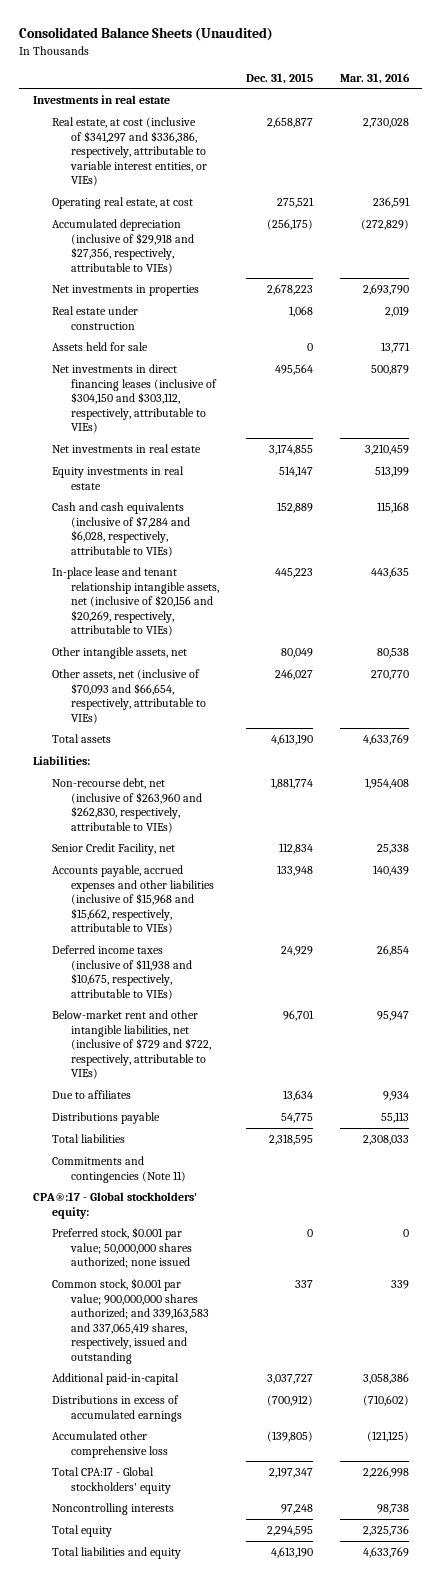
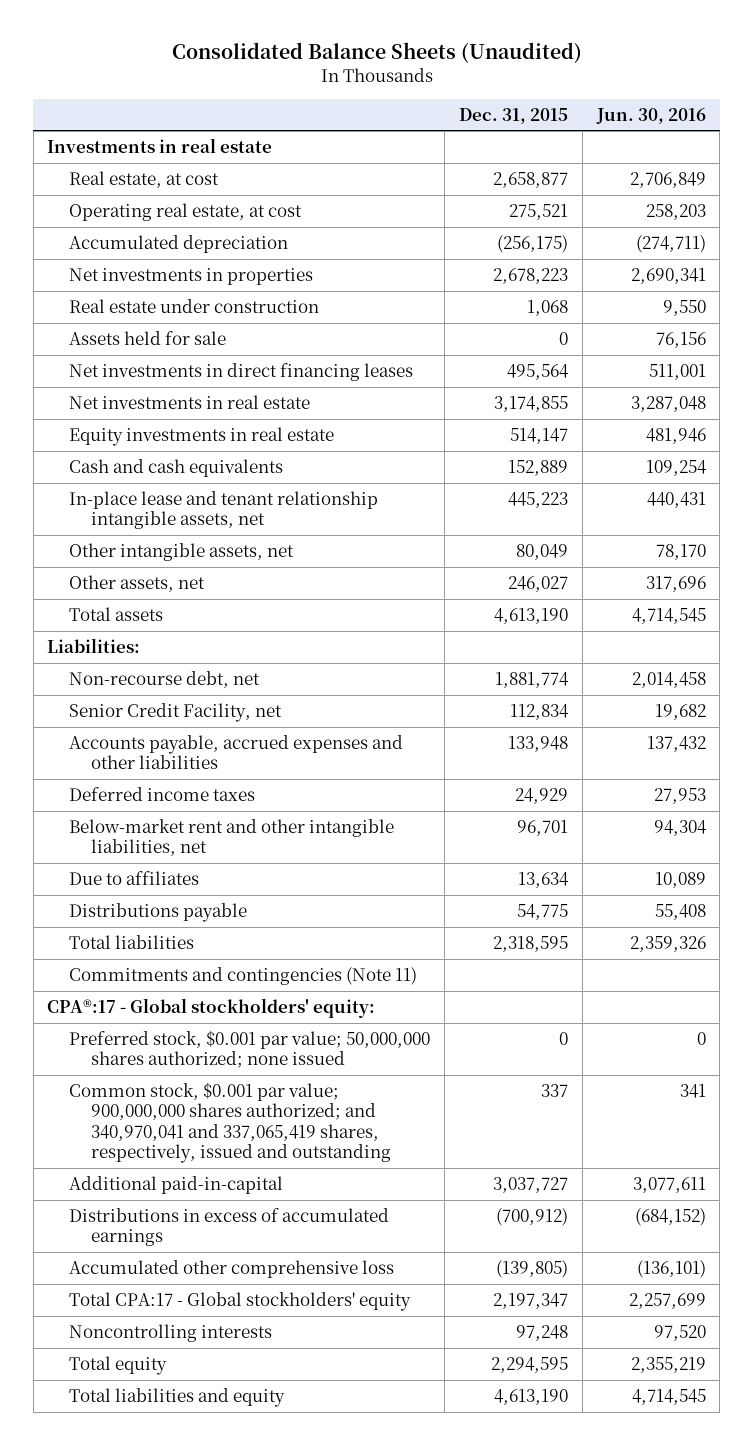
- | Dec. 31, 2015 | Mar. 31, 2016
+ | Dec. 31, 2015 | Jun. 30, 2016
- Real estate, at cost (inclusive of $341,297 and $336,386, respectively, attributable to variable interest entities, or VIEs) | 2,658,877 | 2,730,028
+ Real estate, at cost | 2,658,877 | 2,706,849
- Accumulated depreciation (inclusive of $29,918 and $27,356, respectively, attributable to VIEs) | (256,175) | (272,829)
+ Accumulated depreciation | (256,175) | (274,711)
- Net investments in direct financing leases (inclusive of $304,150 and $303,112, respectively, attributable to VIEs) | 495,564 | 500,879
+ Net investments in direct financing leases | 495,564 | 511,001
- Cash and cash equivalents (inclusive of $7,284 and $6,028, respectively, attributable to VIEs) | 152,889 | 115,168
- In-place lease and tenant relationship intangible assets, net (inclusive of $20,156 and $20,269, respectively, attributable to VIEs) | 445,223 | 443,635
+ Cash and cash equivalents | 152,889 | 109,254
+ In-place lease and tenant relationship intangible assets, net | 445,223 | 440,431
- Other assets, net (inclusive of $70,093 and $66,654, respectively, attributable to VIEs) | 246,027 | 270,770
+ Other assets, net | 246,027 | 317,696
- Non-recourse debt, net (inclusive of $263,960 and $262,830, respectively, attributable to VIEs) | 1,881,774 | 1,954,408
+ Non-recourse debt, net | 1,881,774 | 2,014,458
- Accounts payable, accrued expenses and other liabilities (inclusive of $15,968 and $15,662, respectively, attributable to VIEs) | 133,948 | 140,439
- Deferred income taxes (inclusive of $11,938 and $10,675, respectively, attributable to VIEs) | 24,929 | 26,854
- Below-market rent and other intangible liabilities, net (inclusive of $729 and $722, respectively, attributable to VIEs) | 96,701 | 95,947
+ Accounts payable, accrued expenses and other liabilities | 133,948 | 137,432
+ Deferred income taxes | 24,929 | 27,953
+ Below-market rent and other intangible liabilities, net | 96,701 | 94,304
- Common stock, $0.001 par value; 900,000,000 shares authorized; and 339,163,583 and 337,065,419 shares, respectively, issued and outstanding | 337 | 339
+ Common stock, $0.001 par value; 900,000,000 shares authorized; and 340,970,041 and 337,065,419 shares, respectively, issued and outstanding | 337 | 341

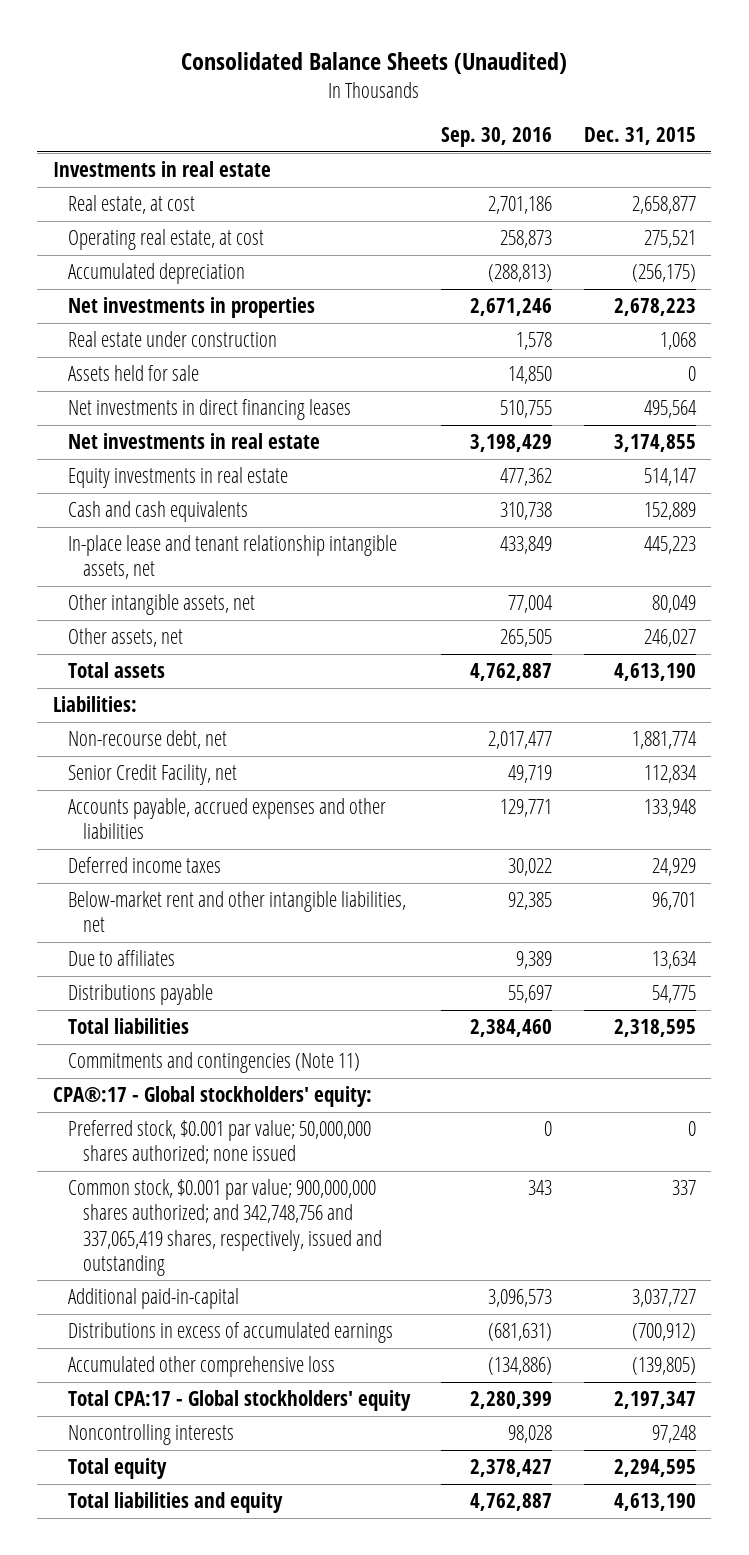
- | Dec. 31, 2015 | Jun. 30, 2016
+ | Sep. 30, 2016 | Dec. 31, 2015
- Common stock, $0.001 par value; 900,000,000 shares authorized; and 340,970,041 and 337,065,419 shares, respectively, issued and outstanding | 337 | 341
+ Common stock, $0.001 par value; 900,000,000 shares authorized; and 342,748,756 and 337,065,419 shares, respectively, issued and outstanding | 343 | 337

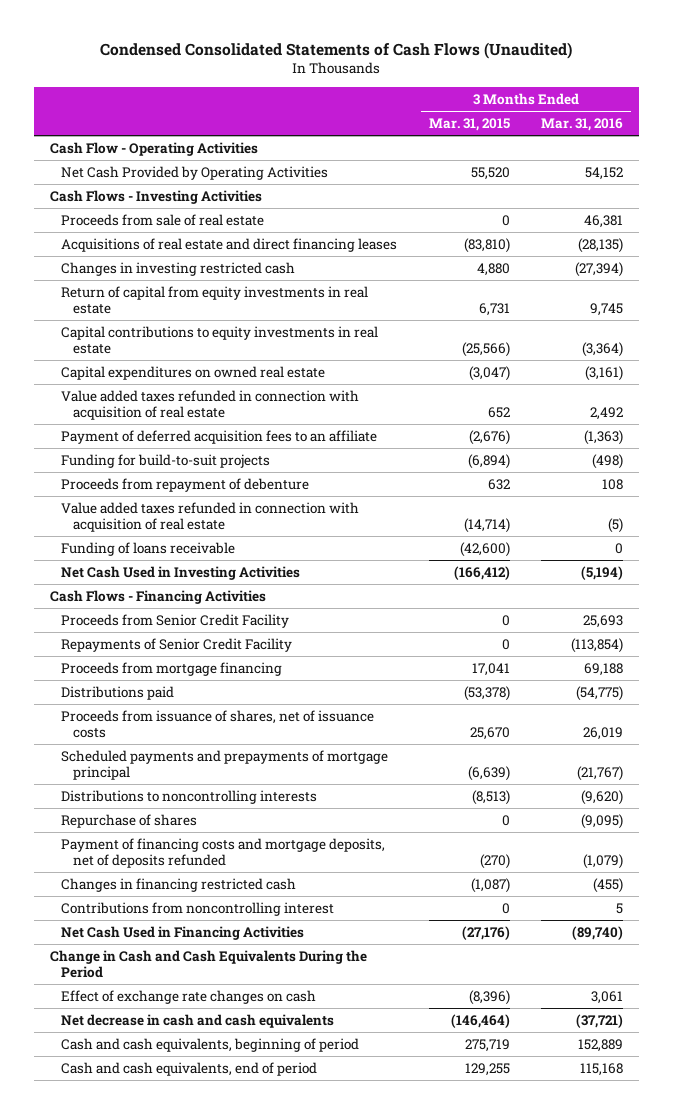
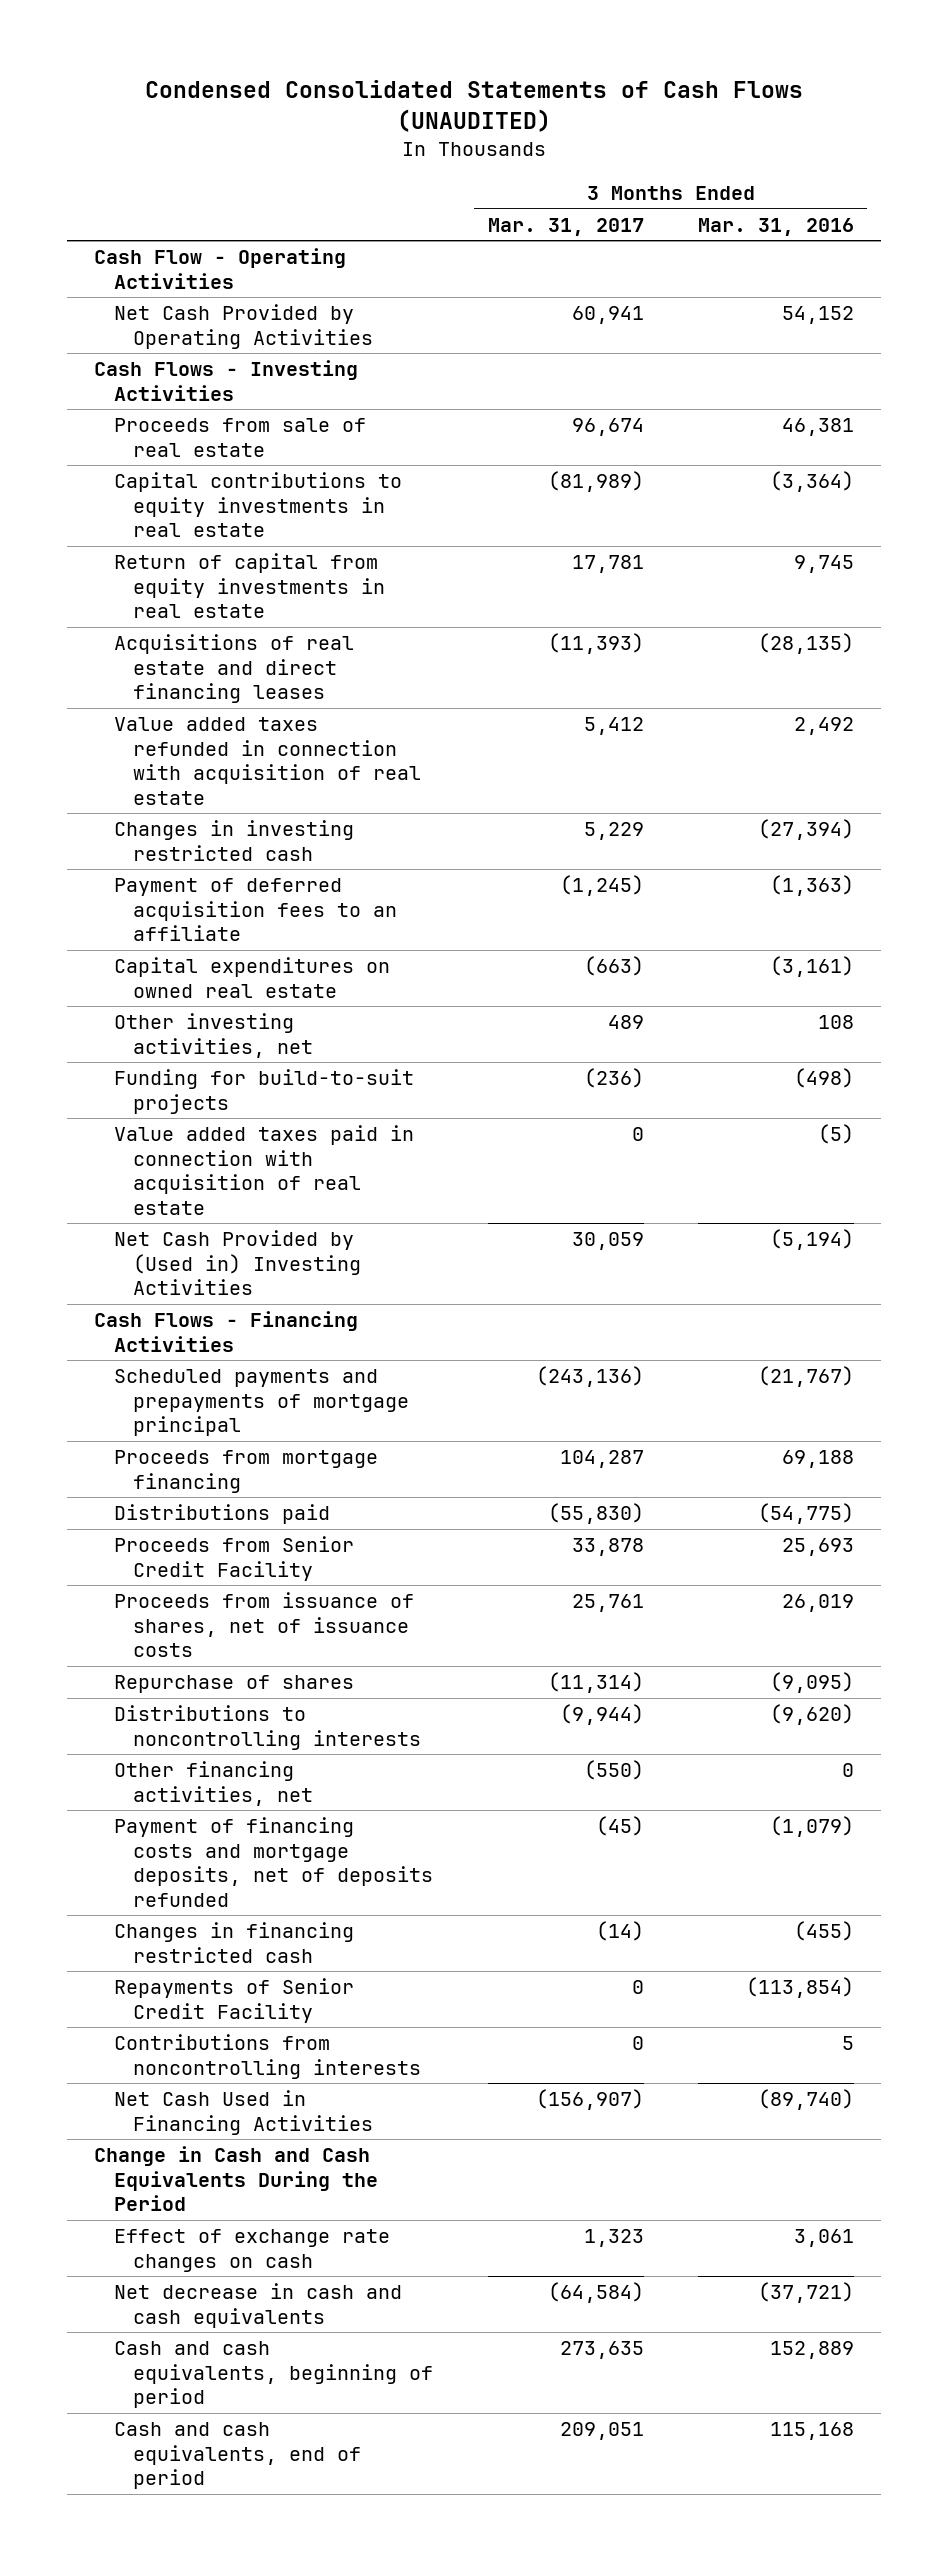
- Condensed Consolidated Statements of Cash Flows (Unaudited)
+ Condensed Consolidated Statements of Cash Flows (UNAUDITED)
- | 3 Months Ended Mar. 31, 2015 | 3 Months Ended Mar. 31, 2016
+ | 3 Months Ended Mar. 31, 2017 | 3 Months Ended Mar. 31, 2016
moved down: Return of capital from equity investments in real estate | 17,781 | 9,745
moved down: Acquisitions of real estate and direct financing leases | (11,393) | (28,135)
moved down: Changes in investing restricted cash | 5,229 | (27,394)
moved down: Capital expenditures on owned real estate | (663) | (3,161)
+ Other investing activities, net | 489 | 108
- Proceeds from repayment of debenture | 632 | 108
- Value added taxes refunded in connection with acquisition of real estate | (14,714) | (5)
- Funding of loans receivable | (42,600) | 0
- Net Cash Used in Investing Activities | (166,412) | (5,194)
+ Value added taxes paid in connection with acquisition of real estate | 0 | (5)
+ Net Cash Provided by (Used in) Investing Activities | 30,059 | (5,194)
moved up: Scheduled payments and prepayments of mortgage principal | (243,136) | (21,767)
moved down: Proceeds from Senior Credit Facility | 33,878 | 25,693
moved down: Distributions to noncontrolling interests | (9,944) | (9,620)
+ Other financing activities, net | (550) | 0
- Contributions from noncontrolling interest | 0 | 5
moved down: Repayments of Senior Credit Facility | 0 | (113,854)
+ Contributions from noncontrolling interests | 0 | 5

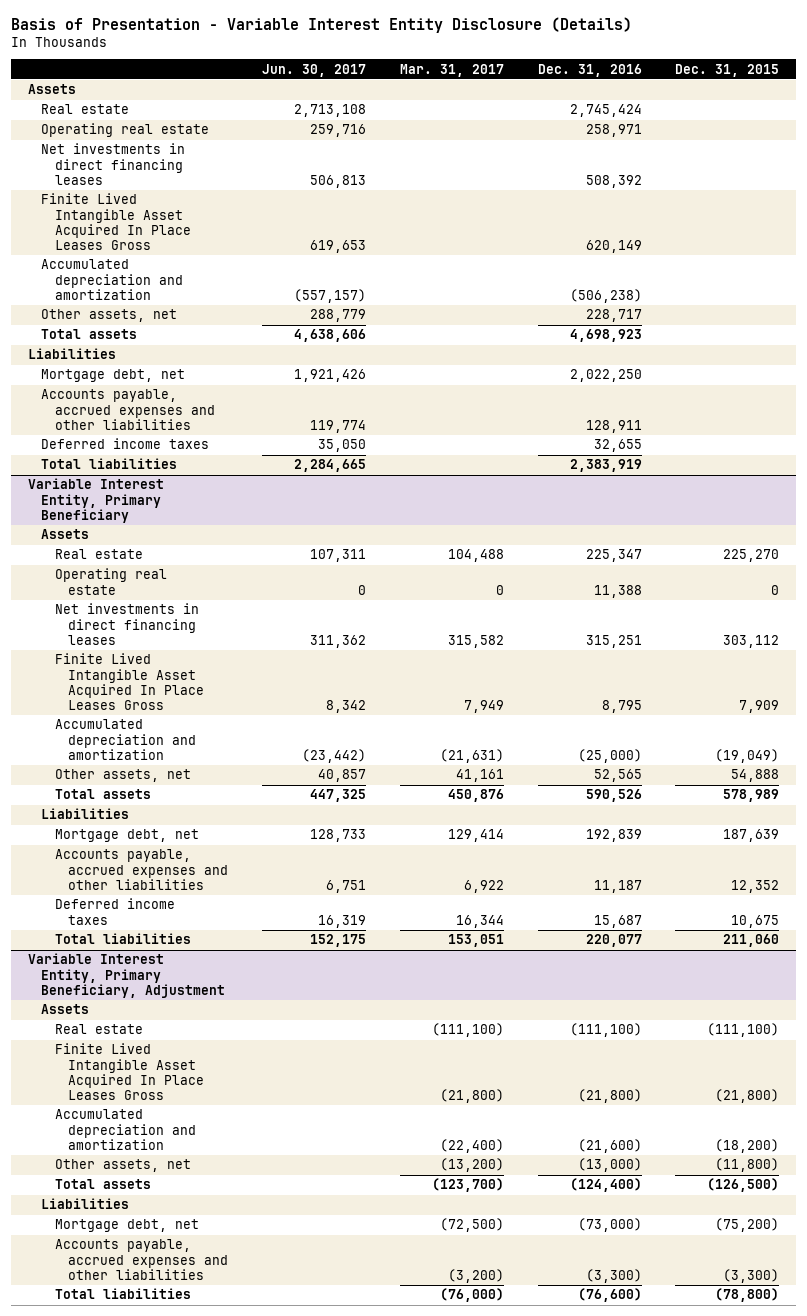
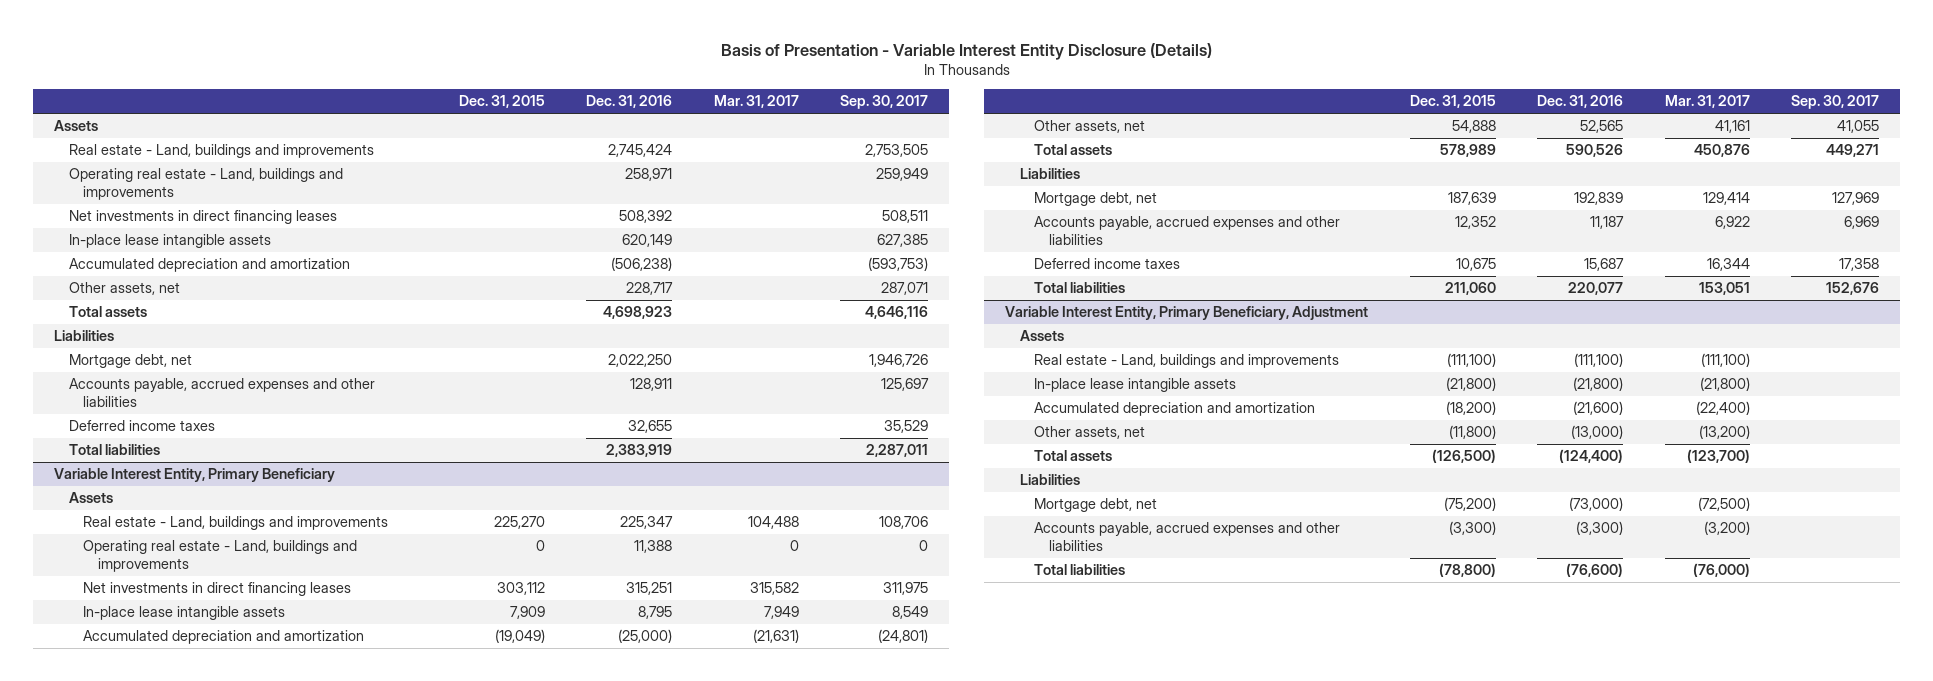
- | Jun. 30, 2017 | Mar. 31, 2017 | Dec. 31, 2016 | Dec. 31, 2015
+ | Dec. 31, 2015 | Dec. 31, 2016 | Mar. 31, 2017 | Sep. 30, 2017
- Real estate | 2,713,108 | | 2,745,424 |
- Operating real estate | 259,716 | | 258,971 |
+ Real estate - Land, buildings and improvements | | 2,745,424 | | 2,753,505
+ Operating real estate - Land, buildings and improvements | | 258,971 | | 259,949
- Finite Lived Intangible Asset Acquired In Place Leases Gross | 619,653 | | 620,149 |
+ In-place lease intangible assets | | 620,149 | | 627,385
@ Variable Interest Entity, Primary Beneficiary
- Real estate | 107,311 | 104,488 | 225,347 | 225,270
- Operating real estate | 0 | 0 | 11,388 | 0
+ Real estate - Land, buildings and improvements | 225,270 | 225,347 | 104,488 | 108,706
+ Operating real estate - Land, buildings and improvements | 0 | 11,388 | 0 | 0
- Finite Lived Intangible Asset Acquired In Place Leases Gross | 8,342 | 7,949 | 8,795 | 7,909
+ In-place lease intangible assets | 7,909 | 8,795 | 7,949 | 8,549
@ Variable Interest Entity, Primary Beneficiary, Adjustment
- Real estate | | (111,100) | (111,100) | (111,100)
- Finite Lived Intangible Asset Acquired In Place Leases Gross | | (21,800) | (21,800) | (21,800)
+ Real estate - Land, buildings and improvements | (111,100) | (111,100) | (111,100) |
+ In-place lease intangible assets | (21,800) | (21,800) | (21,800) |

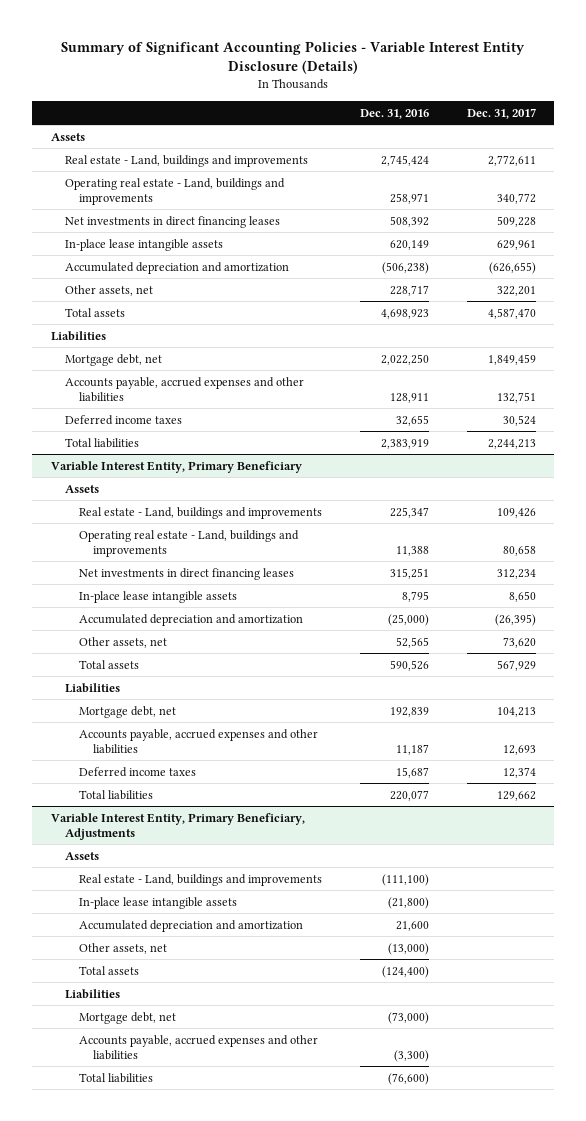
- Basis of Presentation - Variable Interest Entity Disclosure (Details)
+ Summary of Significant Accounting Policies - Variable Interest Entity Disclosure (Details)
- | Dec. 31, 2015 | Dec. 31, 2016 | Mar. 31, 2017 | Sep. 30, 2017
+ | Dec. 31, 2016 | Dec. 31, 2017
- Variable Interest Entity, Primary Beneficiary, Adjustment
+ Variable Interest Entity, Primary Beneficiary, Adjustments
- Accumulated depreciation and amortization | (18,200) | (21,600) | (22,400) |
+ Accumulated depreciation and amortization | 21,600 |

